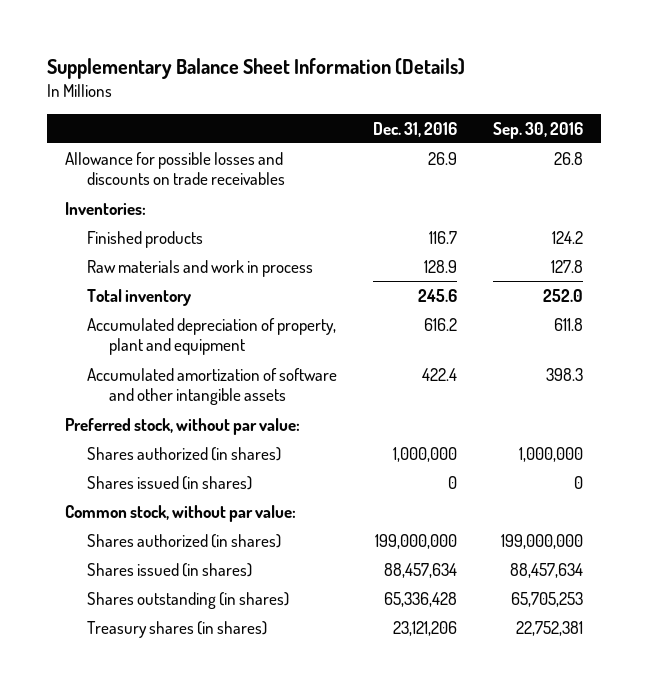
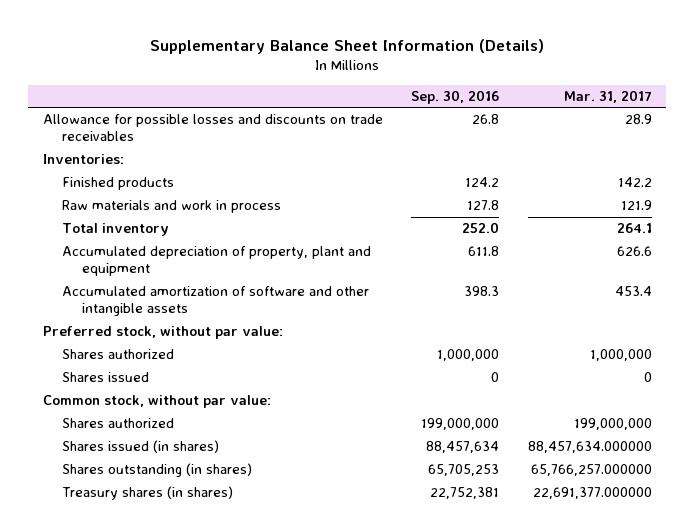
- | Dec. 31, 2016 | Sep. 30, 2016
+ | Sep. 30, 2016 | Mar. 31, 2017
- Shares authorized (in shares) | 1,000,000 | 1,000,000
- Shares issued (in shares) | 0 | 0
+ Shares authorized | 1,000,000 | 1,000,000
+ Shares issued | 0 | 0
- Shares authorized (in shares) | 199,000,000 | 199,000,000
+ Shares authorized | 199,000,000 | 199,000,000

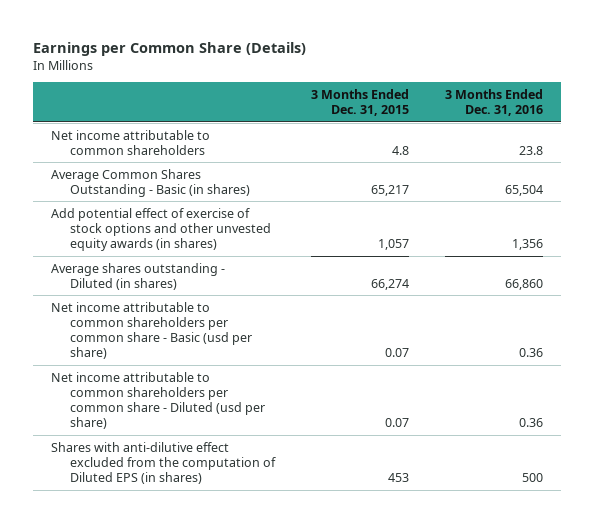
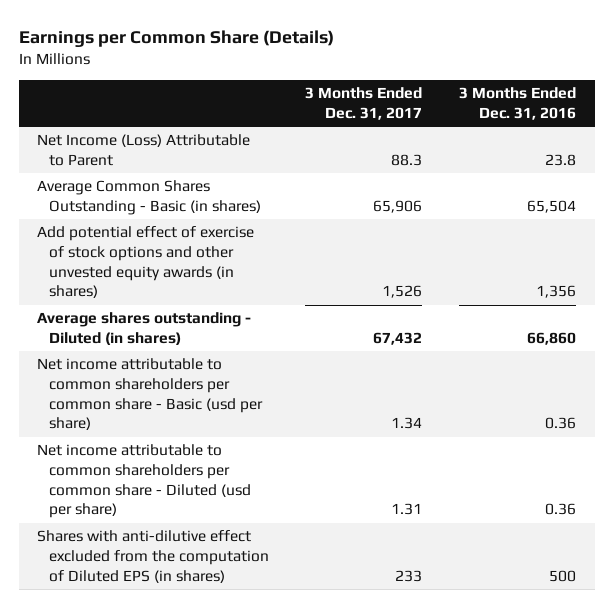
- | 3 Months Ended Dec. 31, 2015 | 3 Months Ended Dec. 31, 2016
+ | 3 Months Ended Dec. 31, 2017 | 3 Months Ended Dec. 31, 2016
- Net income attributable to common shareholders | 4.8 | 23.8
+ Net Income (Loss) Attributable to Parent | 88.3 | 23.8

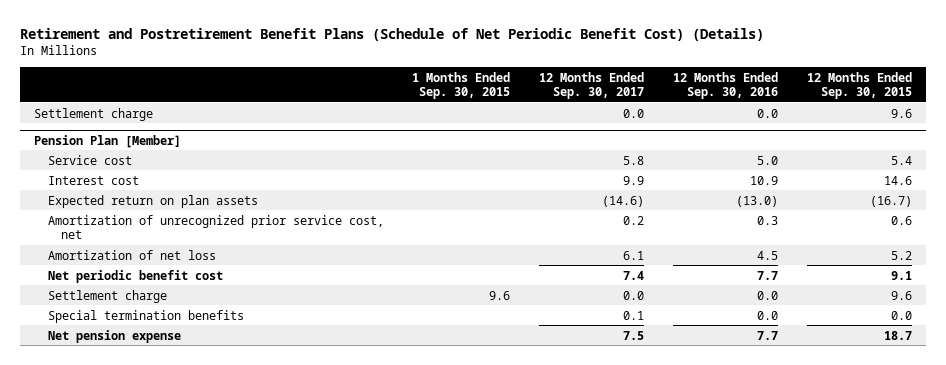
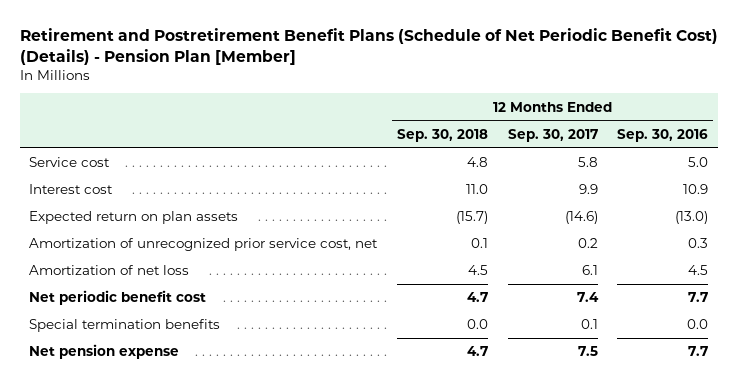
- Retirement and Postretirement Benefit Plans (Schedule of Net Periodic Benefit Cost) (Details)
+ Retirement and Postretirement Benefit Plans (Schedule of Net Periodic Benefit Cost) (Details) - Pension Plan [Member]
- | 1 Months Ended Sep. 30, 2015 | 12 Months Ended Sep. 30, 2017 | 12 Months Ended Sep. 30, 2016 | 12 Months Ended Sep. 30, 2015
+ | 12 Months Ended Sep. 30, 2018 | 12 Months Ended Sep. 30, 2017 | 12 Months Ended Sep. 30, 2016
- Settlement charge | | 0.0 | 0.0 | 9.6
- Pension Plan [Member]
- Settlement charge | 9.6 | 0.0 | 0.0 | 9.6

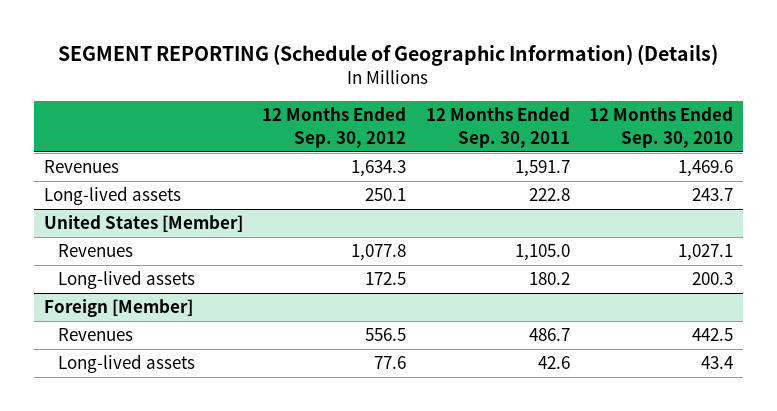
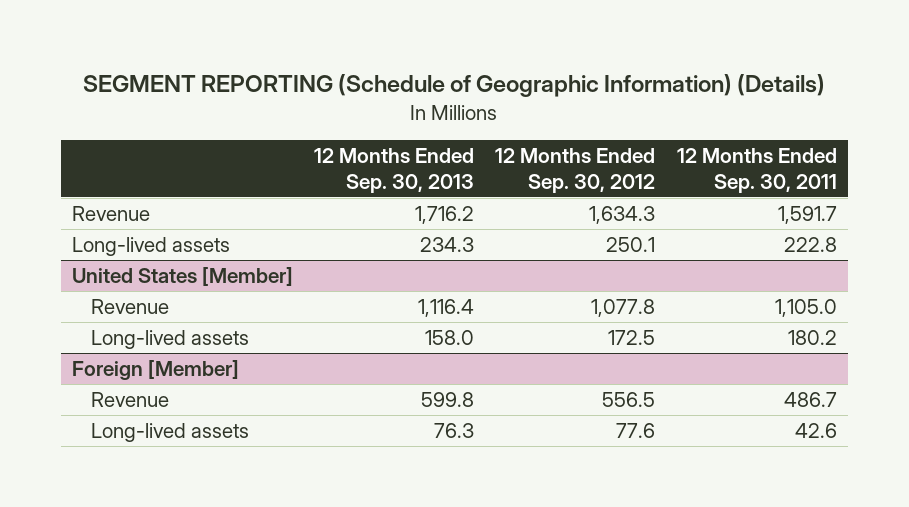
- | 12 Months Ended Sep. 30, 2012 | 12 Months Ended Sep. 30, 2011 | 12 Months Ended Sep. 30, 2010
+ | 12 Months Ended Sep. 30, 2013 | 12 Months Ended Sep. 30, 2012 | 12 Months Ended Sep. 30, 2011
- Revenues | 1,634.3 | 1,591.7 | 1,469.6
+ Revenue | 1,716.2 | 1,634.3 | 1,591.7
@ United States [Member]
- Revenues | 1,077.8 | 1,105.0 | 1,027.1
+ Revenue | 1,116.4 | 1,077.8 | 1,105.0
@ Foreign [Member]
- Revenues | 556.5 | 486.7 | 442.5
+ Revenue | 599.8 | 556.5 | 486.7

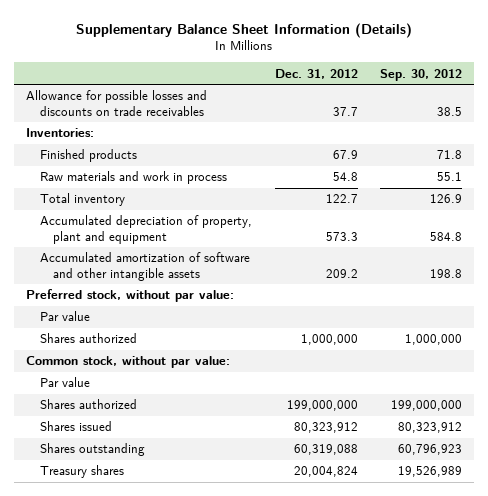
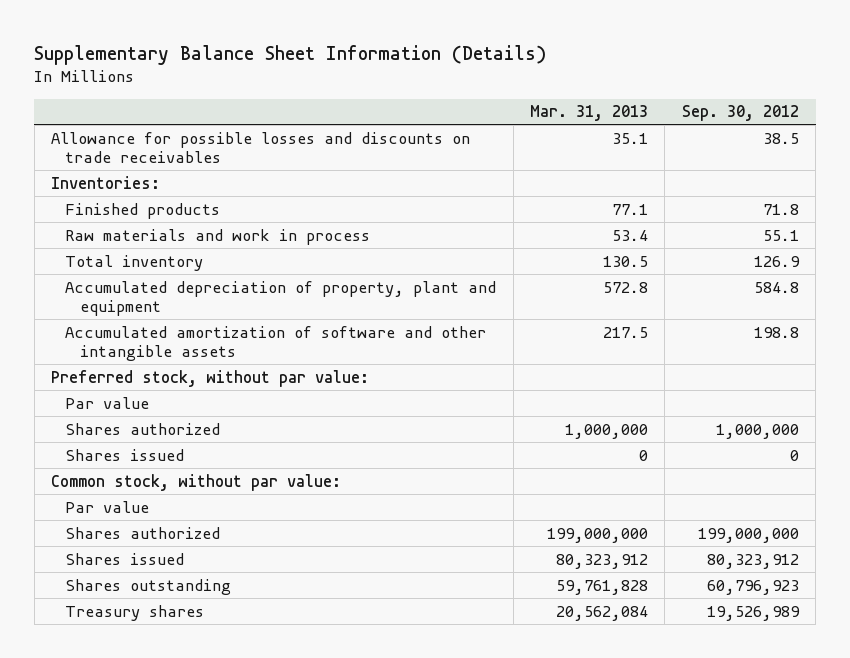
- | Dec. 31, 2012 | Sep. 30, 2012
+ | Mar. 31, 2013 | Sep. 30, 2012
+ Shares issued | 0 | 0

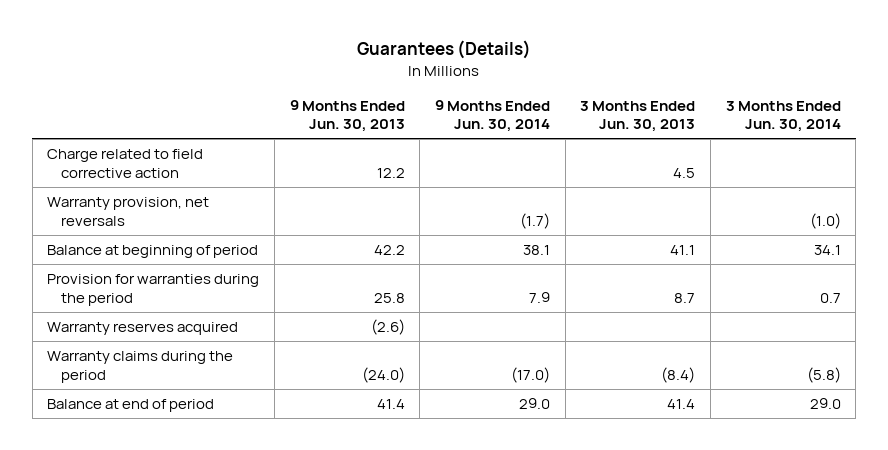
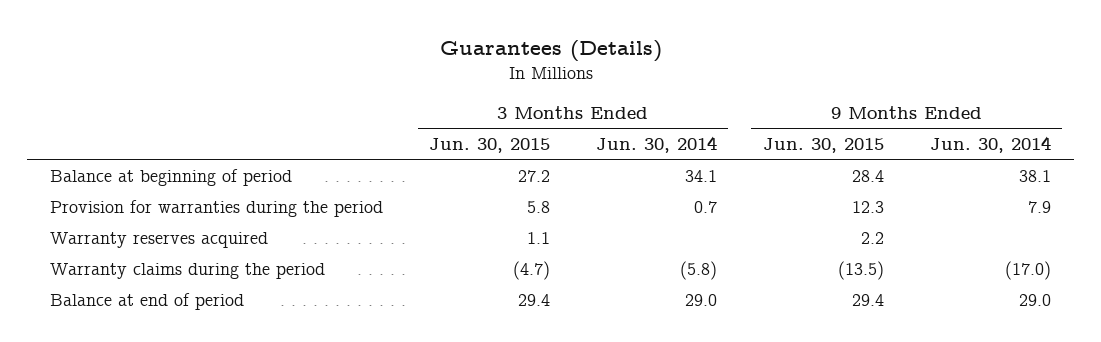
- | 9 Months Ended Jun. 30, 2013 | 9 Months Ended Jun. 30, 2014 | 3 Months Ended Jun. 30, 2013 | 3 Months Ended Jun. 30, 2014
+ | 3 Months Ended Jun. 30, 2015 | 3 Months Ended Jun. 30, 2014 | 9 Months Ended Jun. 30, 2015 | 9 Months Ended Jun. 30, 2014
- Charge related to field corrective action | 12.2 | | 4.5 |
- Warranty provision, net reversals | | (1.7) | | (1.0)

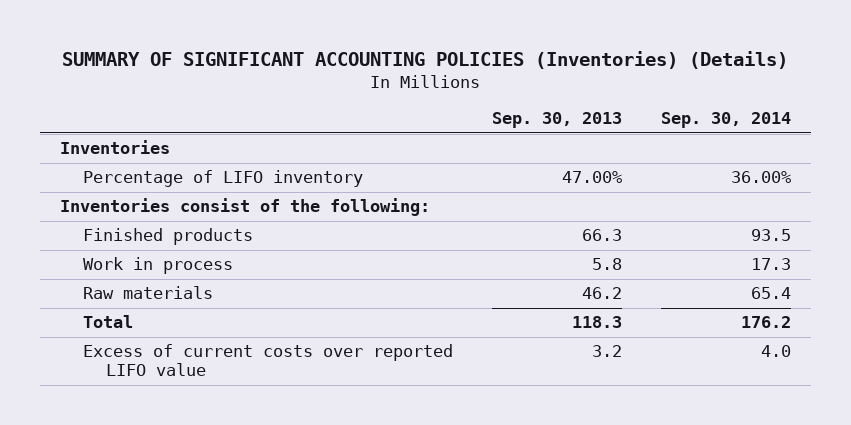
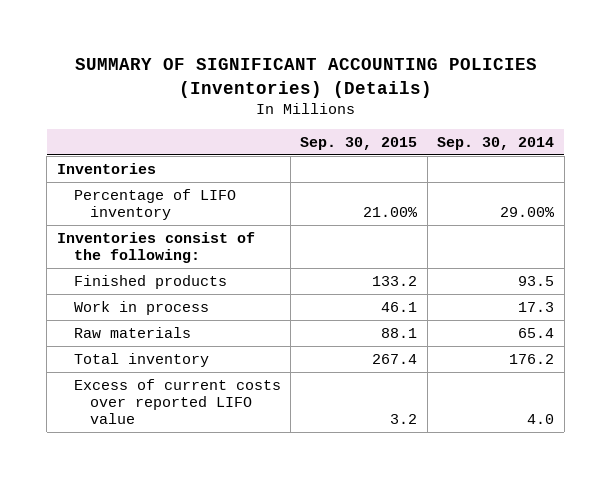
- | Sep. 30, 2013 | Sep. 30, 2014
+ | Sep. 30, 2015 | Sep. 30, 2014
- Percentage of LIFO inventory | 47.00% | 36.00%
+ Percentage of LIFO inventory | 21.00% | 29.00%
- Total | 118.3 | 176.2
+ Total inventory | 267.4 | 176.2

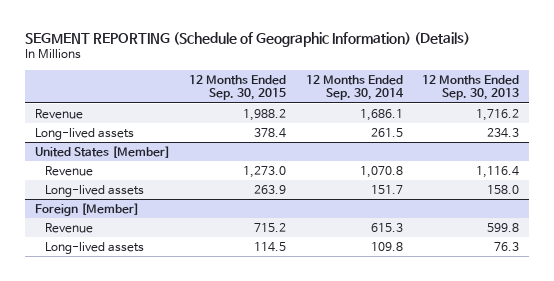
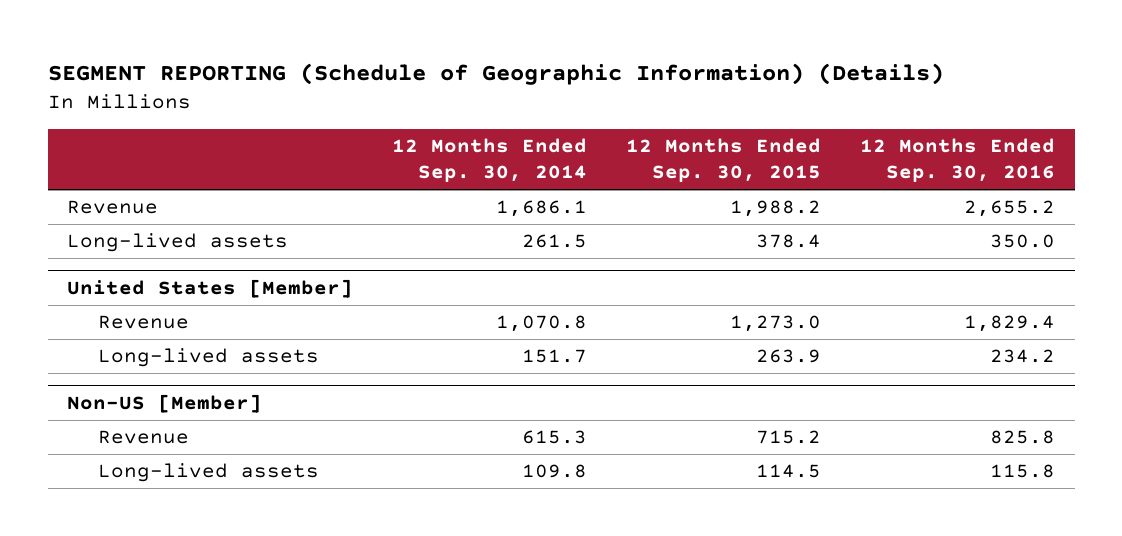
- | 12 Months Ended Sep. 30, 2015 | 12 Months Ended Sep. 30, 2014 | 12 Months Ended Sep. 30, 2013
+ | 12 Months Ended Sep. 30, 2014 | 12 Months Ended Sep. 30, 2015 | 12 Months Ended Sep. 30, 2016
- Foreign [Member]
+ Non-US [Member]

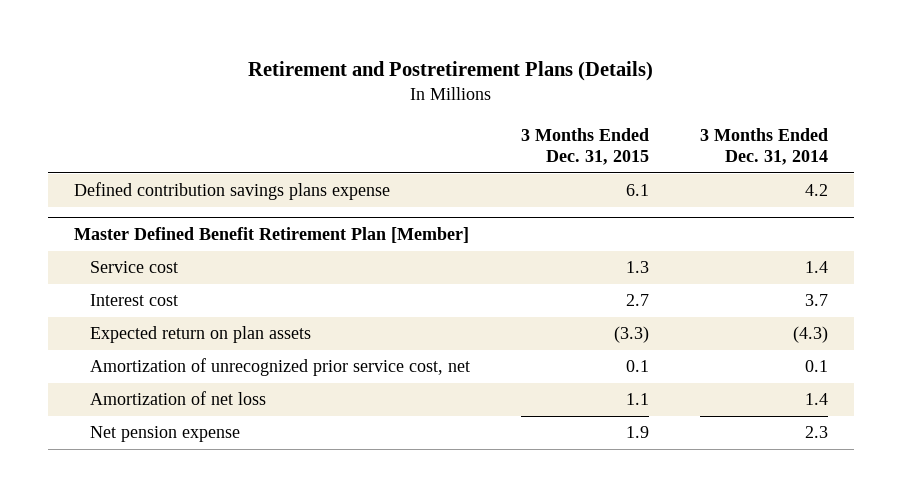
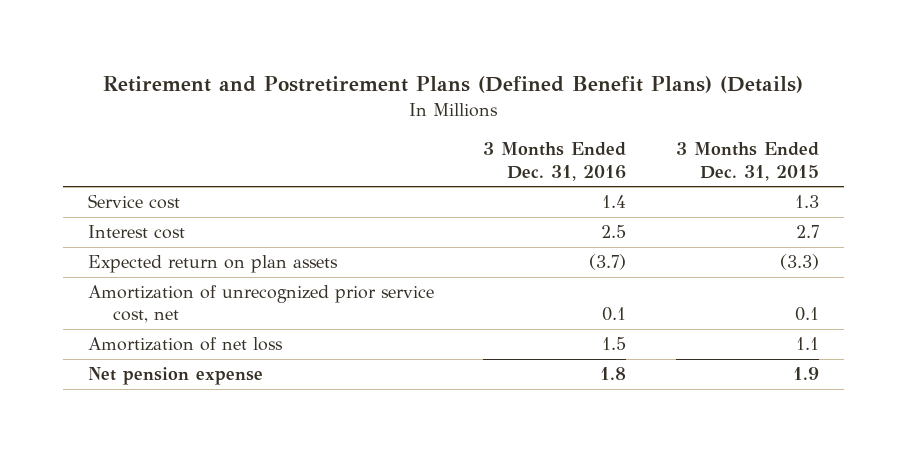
- Retirement and Postretirement Plans (Details)
+ Retirement and Postretirement Plans (Defined Benefit Plans) (Details)
- | 3 Months Ended Dec. 31, 2015 | 3 Months Ended Dec. 31, 2014
+ | 3 Months Ended Dec. 31, 2016 | 3 Months Ended Dec. 31, 2015
- Defined contribution savings plans expense | 6.1 | 4.2
- Master Defined Benefit Retirement Plan [Member]

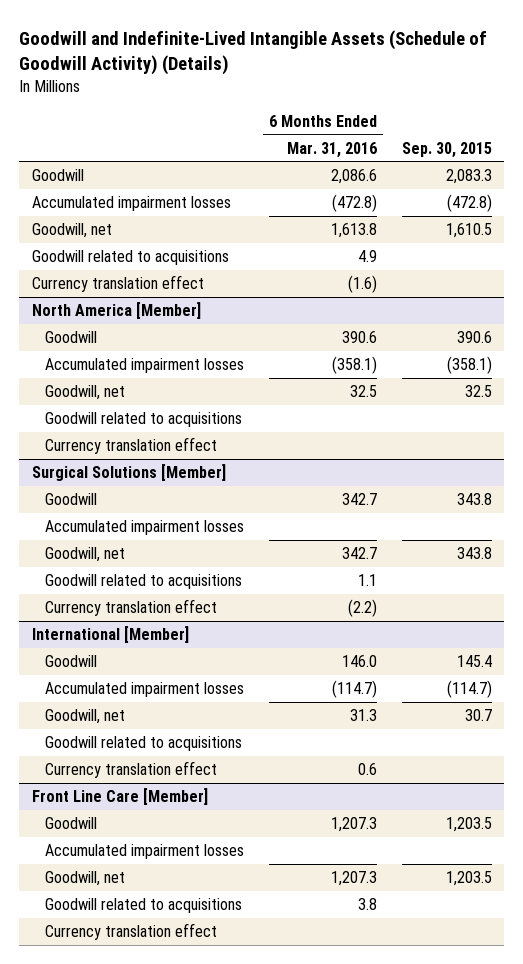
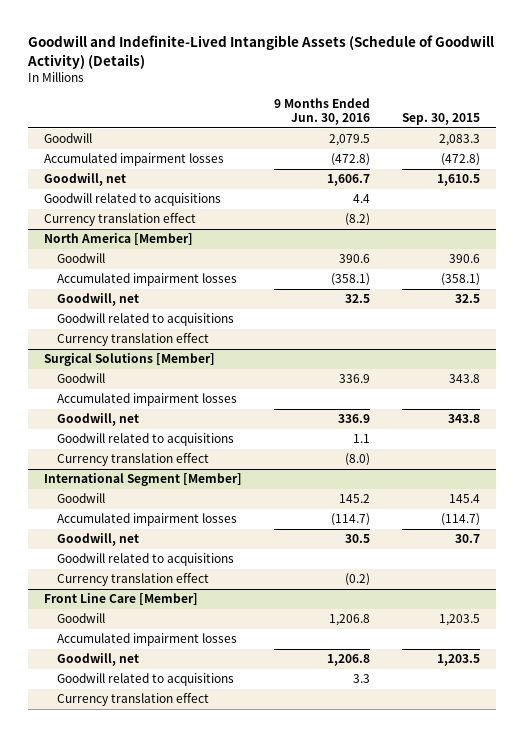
- | 6 Months Ended Mar. 31, 2016 | Sep. 30, 2015
+ | 9 Months Ended Jun. 30, 2016 | Sep. 30, 2015
- International [Member]
+ International Segment [Member]

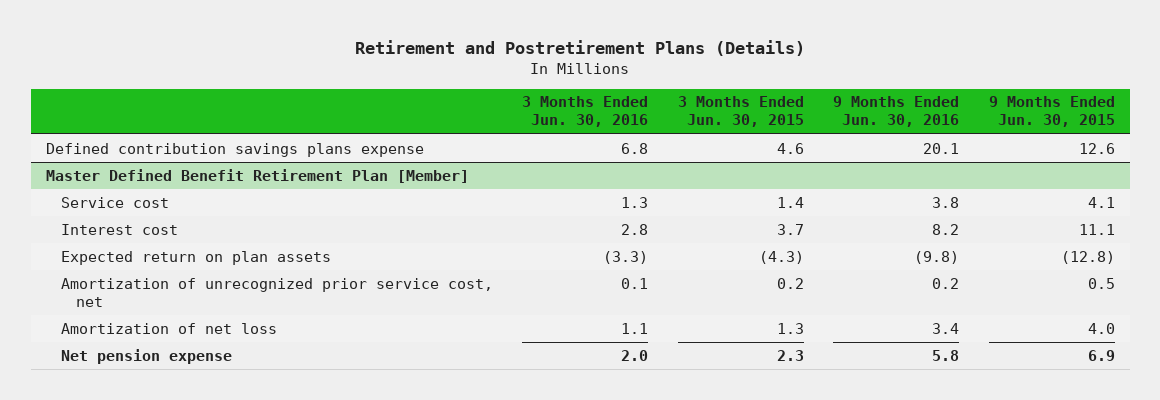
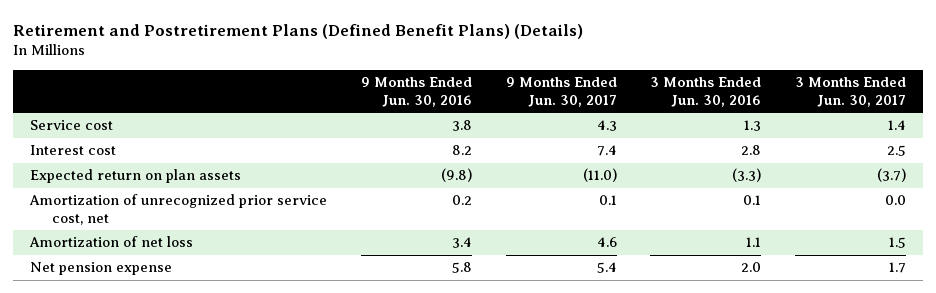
- Retirement and Postretirement Plans (Details)
+ Retirement and Postretirement Plans (Defined Benefit Plans) (Details)
- | 3 Months Ended Jun. 30, 2016 | 3 Months Ended Jun. 30, 2015 | 9 Months Ended Jun. 30, 2016 | 9 Months Ended Jun. 30, 2015
+ | 9 Months Ended Jun. 30, 2016 | 9 Months Ended Jun. 30, 2017 | 3 Months Ended Jun. 30, 2016 | 3 Months Ended Jun. 30, 2017
- Defined contribution savings plans expense | 6.8 | 4.6 | 20.1 | 12.6
- Master Defined Benefit Retirement Plan [Member]

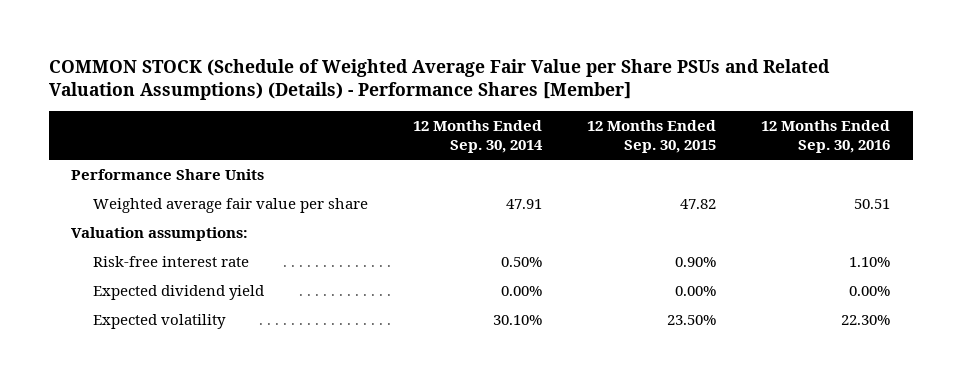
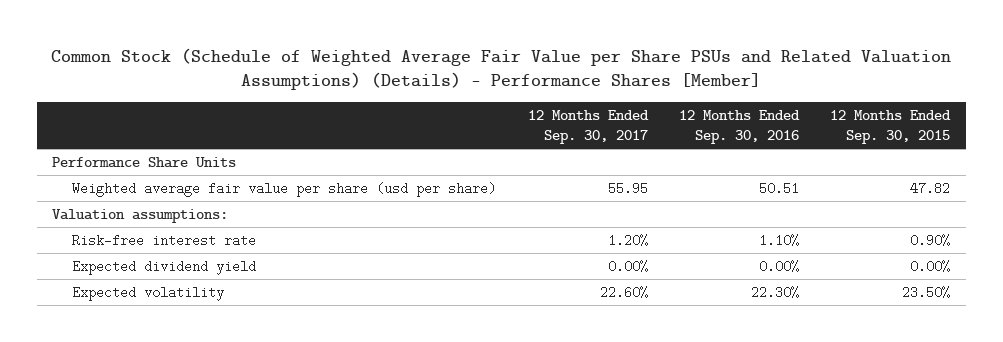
- COMMON STOCK (Schedule of Weighted Average Fair Value per Share PSUs and Related Valuation Assumptions) (Details) - Performance Shares [Member]
+ Common Stock (Schedule of Weighted Average Fair Value per Share PSUs and Related Valuation Assumptions) (Details) - Performance Shares [Member]
- | 12 Months Ended Sep. 30, 2014 | 12 Months Ended Sep. 30, 2015 | 12 Months Ended Sep. 30, 2016
+ | 12 Months Ended Sep. 30, 2017 | 12 Months Ended Sep. 30, 2016 | 12 Months Ended Sep. 30, 2015
- Weighted average fair value per share | 47.91 | 47.82 | 50.51
+ Weighted average fair value per share (usd per share) | 55.95 | 50.51 | 47.82

